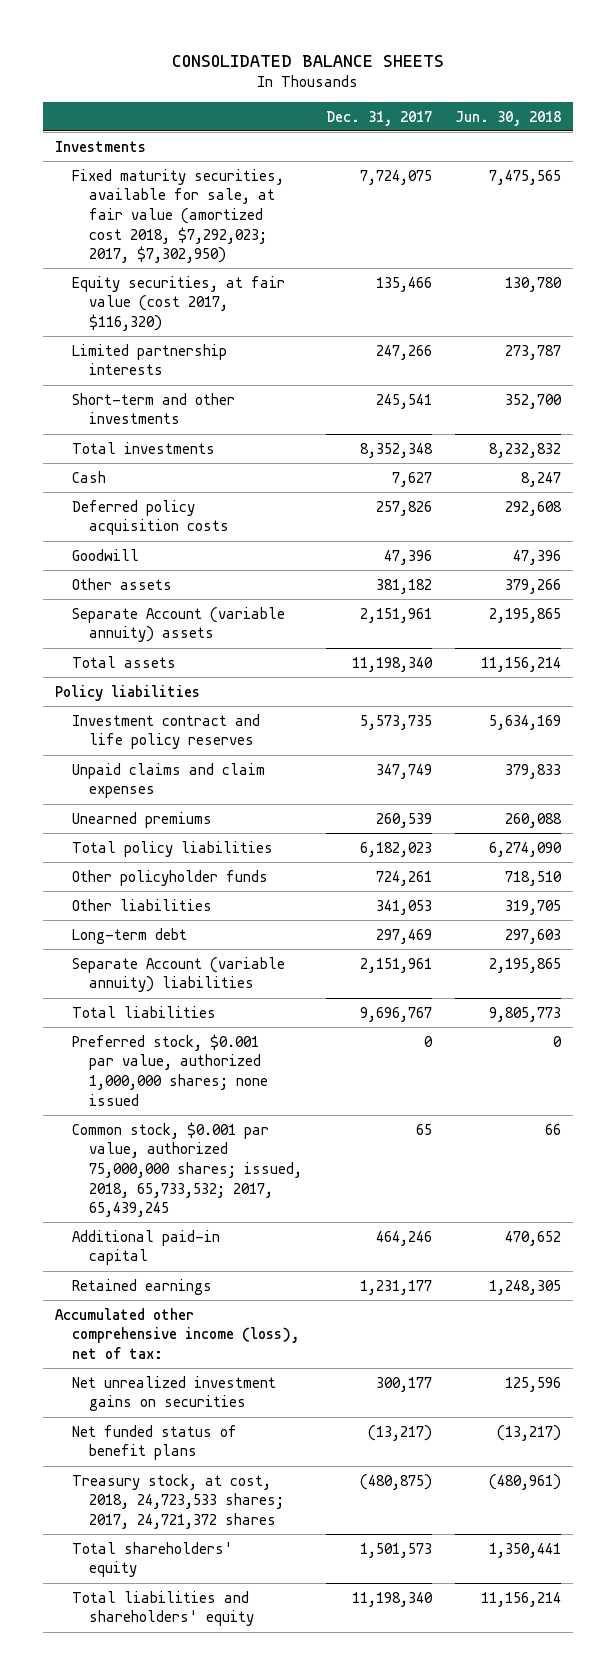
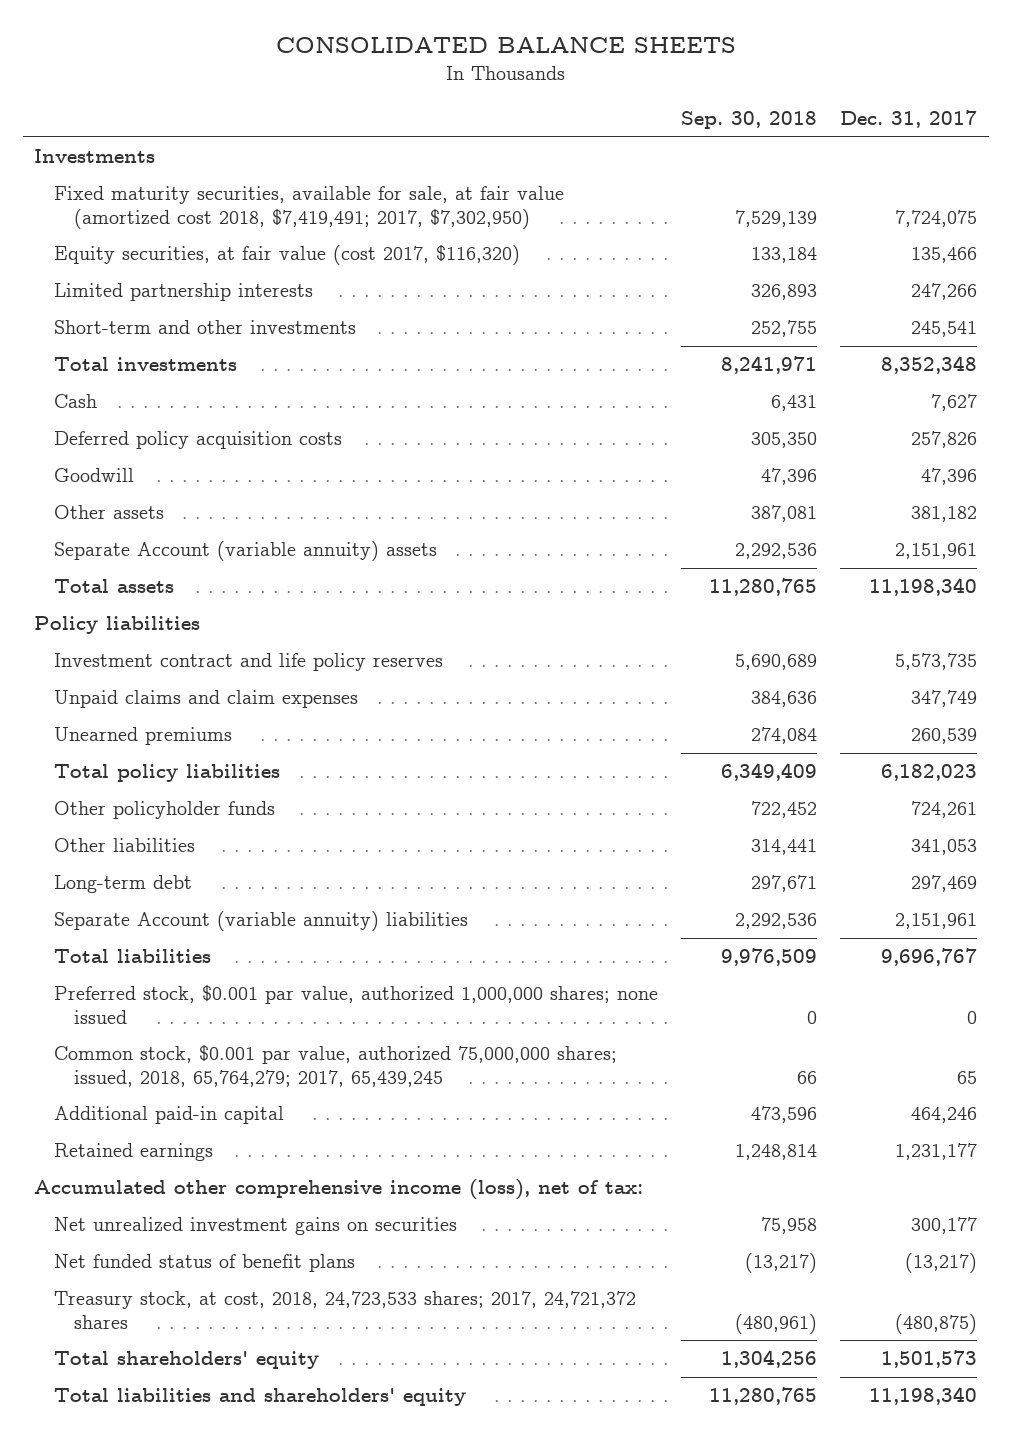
- | Dec. 31, 2017 | Jun. 30, 2018
+ | Sep. 30, 2018 | Dec. 31, 2017
- Fixed maturity securities, available for sale, at fair value (amortized cost 2018, $7,292,023; 2017, $7,302,950) | 7,724,075 | 7,475,565
+ Fixed maturity securities, available for sale, at fair value (amortized cost 2018, $7,419,491; 2017, $7,302,950) | 7,529,139 | 7,724,075
- Common stock, $0.001 par value, authorized 75,000,000 shares; issued, 2018, 65,733,532; 2017, 65,439,245 | 65 | 66
+ Common stock, $0.001 par value, authorized 75,000,000 shares; issued, 2018, 65,764,279; 2017, 65,439,245 | 66 | 65

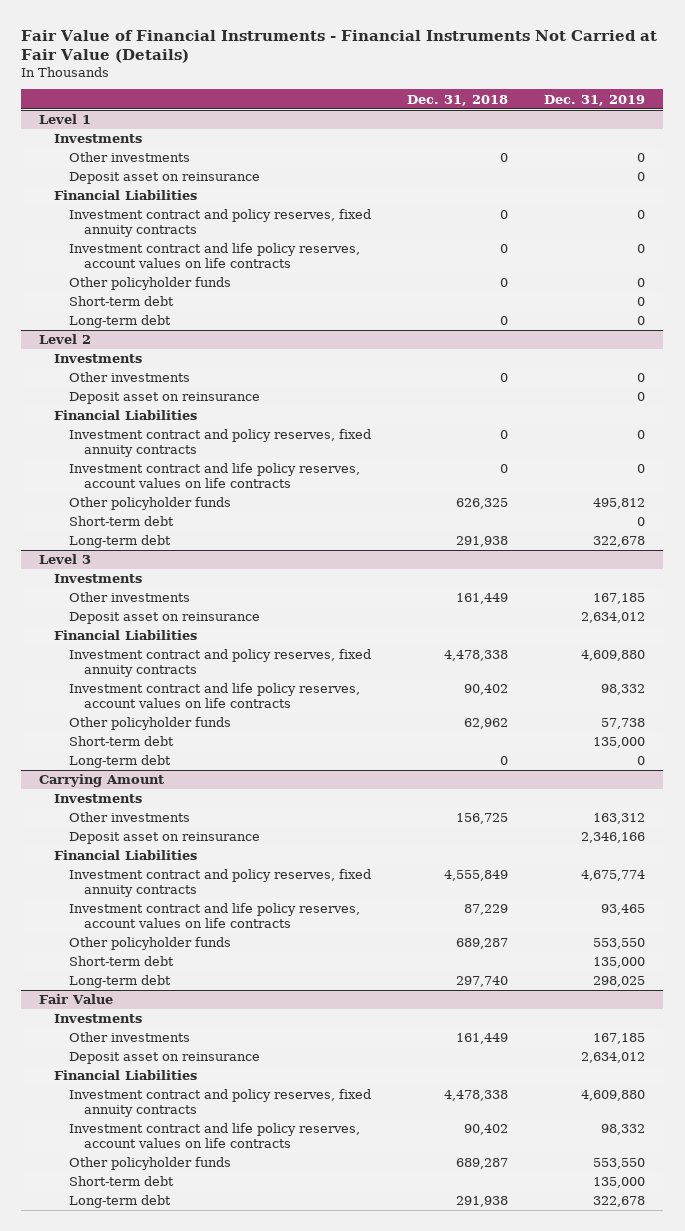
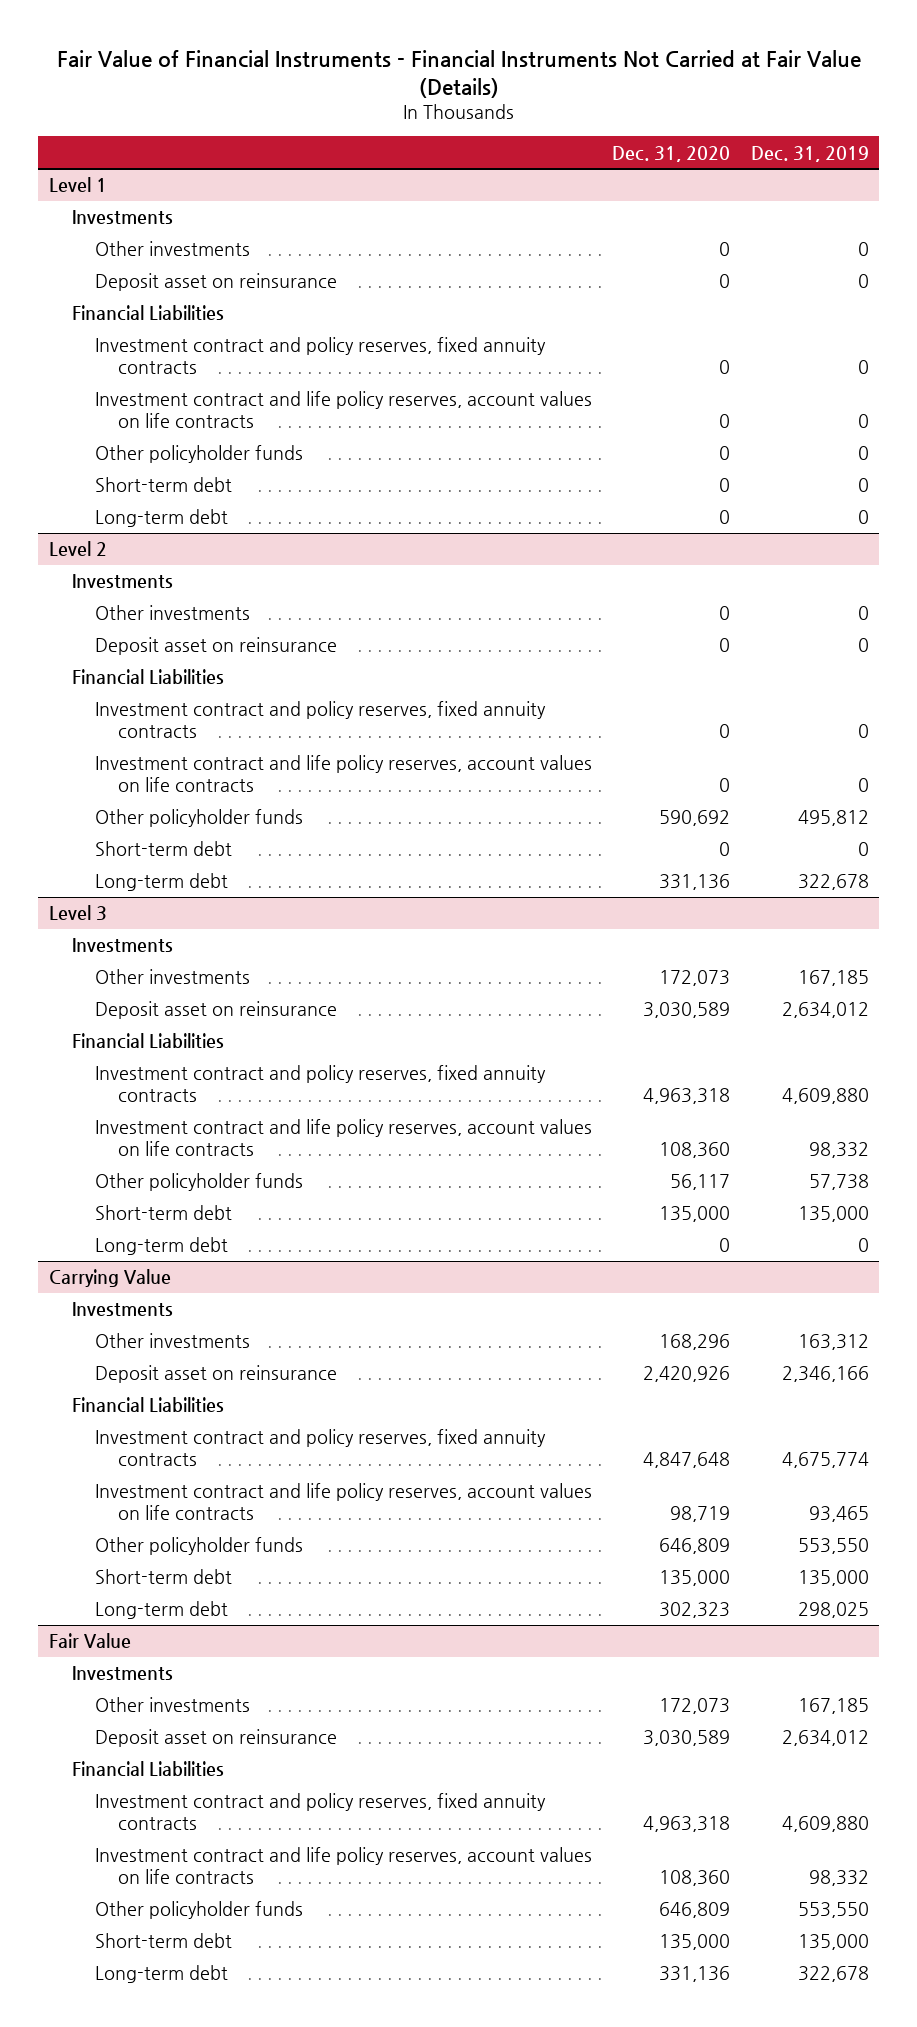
- | Dec. 31, 2018 | Dec. 31, 2019
+ | Dec. 31, 2020 | Dec. 31, 2019
- Carrying Amount
+ Carrying Value

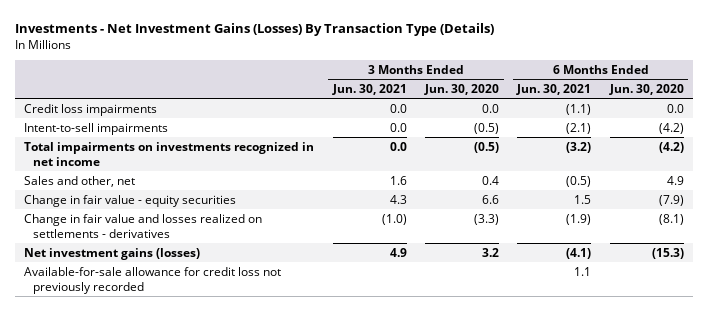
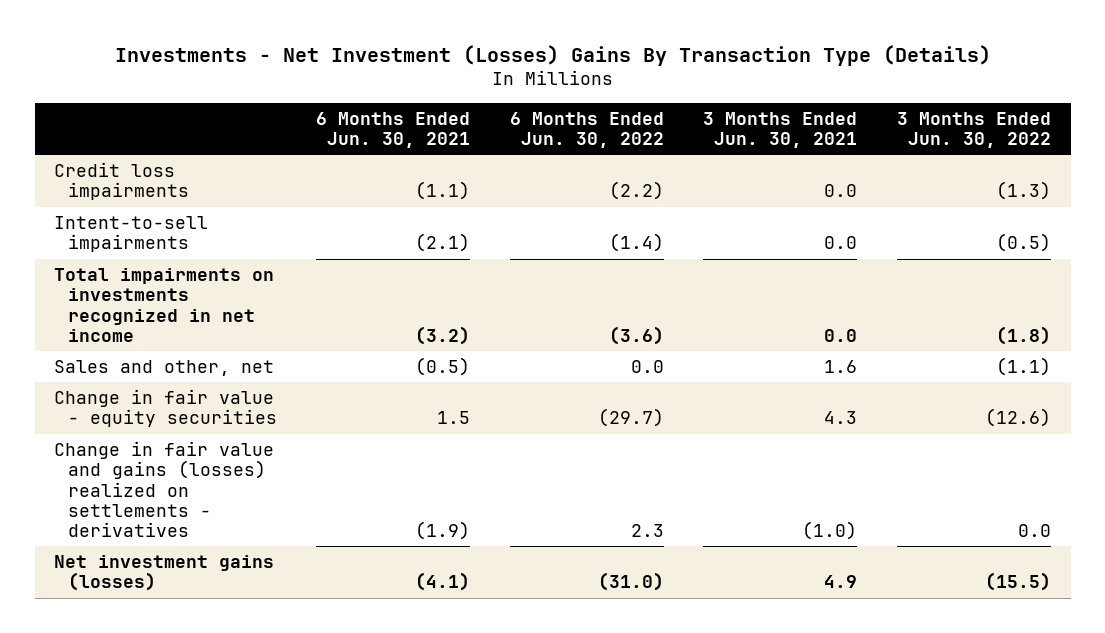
- Investments - Net Investment Gains (Losses) By Transaction Type (Details)
+ Investments - Net Investment (Losses) Gains By Transaction Type (Details)
- | 3 Months Ended Jun. 30, 2021 | 3 Months Ended Jun. 30, 2020 | 6 Months Ended Jun. 30, 2021 | 6 Months Ended Jun. 30, 2020
+ | 6 Months Ended Jun. 30, 2021 | 6 Months Ended Jun. 30, 2022 | 3 Months Ended Jun. 30, 2021 | 3 Months Ended Jun. 30, 2022
- Change in fair value and losses realized on settlements - derivatives | (1.0) | (3.3) | (1.9) | (8.1)
+ Change in fair value and gains (losses) realized on settlements - derivatives | (1.9) | 2.3 | (1.0) | 0.0
- Available-for-sale allowance for credit loss not previously recorded | | | 1.1 |

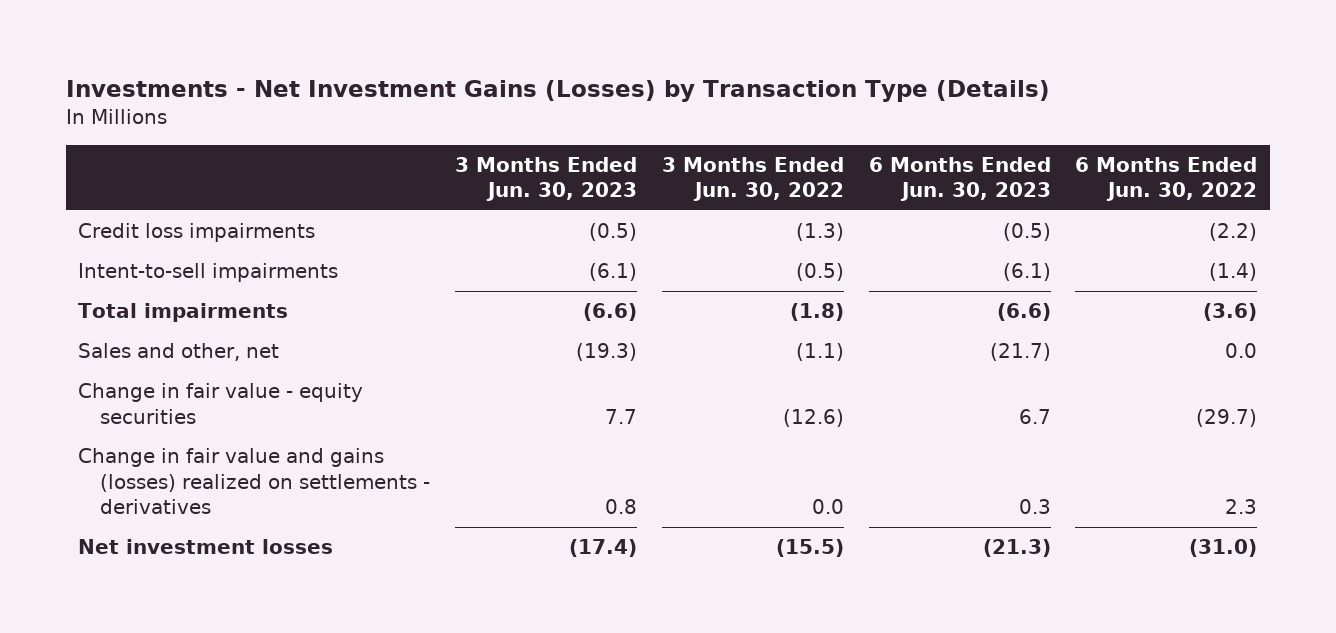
- Investments - Net Investment (Losses) Gains By Transaction Type (Details)
+ Investments - Net Investment Gains (Losses) by Transaction Type (Details)
- | 6 Months Ended Jun. 30, 2021 | 6 Months Ended Jun. 30, 2022 | 3 Months Ended Jun. 30, 2021 | 3 Months Ended Jun. 30, 2022
+ | 3 Months Ended Jun. 30, 2023 | 3 Months Ended Jun. 30, 2022 | 6 Months Ended Jun. 30, 2023 | 6 Months Ended Jun. 30, 2022
- Total impairments on investments recognized in net income | (3.2) | (3.6) | 0.0 | (1.8)
+ Total impairments | (6.6) | (1.8) | (6.6) | (3.6)
- Net investment gains (losses) | (4.1) | (31.0) | 4.9 | (15.5)
+ Net investment losses | (17.4) | (15.5) | (21.3) | (31.0)

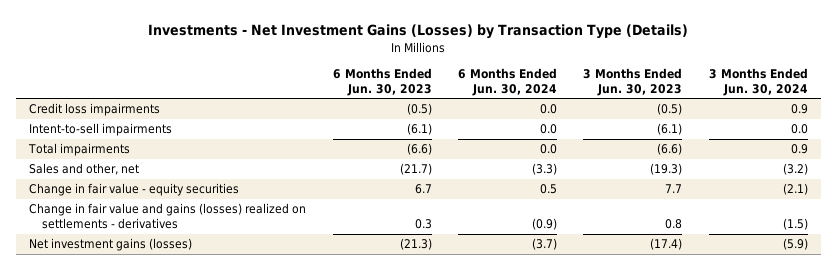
- | 3 Months Ended Jun. 30, 2023 | 3 Months Ended Jun. 30, 2022 | 6 Months Ended Jun. 30, 2023 | 6 Months Ended Jun. 30, 2022
+ | 6 Months Ended Jun. 30, 2023 | 6 Months Ended Jun. 30, 2024 | 3 Months Ended Jun. 30, 2023 | 3 Months Ended Jun. 30, 2024
- Net investment losses | (17.4) | (15.5) | (21.3) | (31.0)
+ Net investment gains (losses) | (21.3) | (3.7) | (17.4) | (5.9)

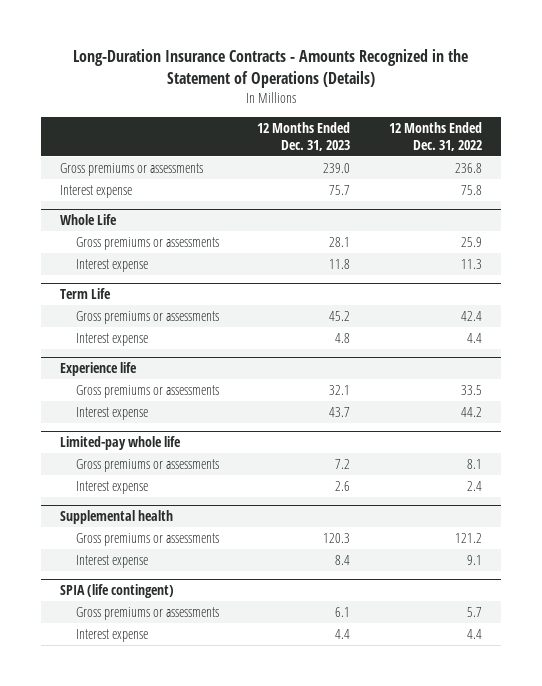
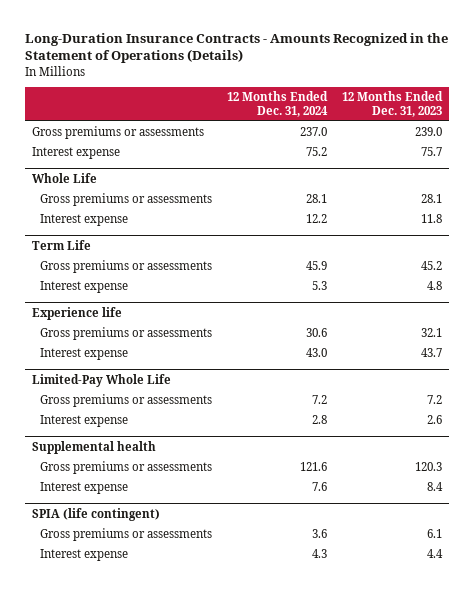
- | 12 Months Ended Dec. 31, 2023 | 12 Months Ended Dec. 31, 2022
+ | 12 Months Ended Dec. 31, 2024 | 12 Months Ended Dec. 31, 2023
- Limited-pay whole life
+ Limited-Pay Whole Life

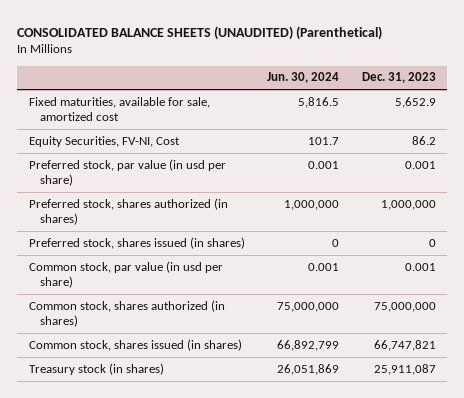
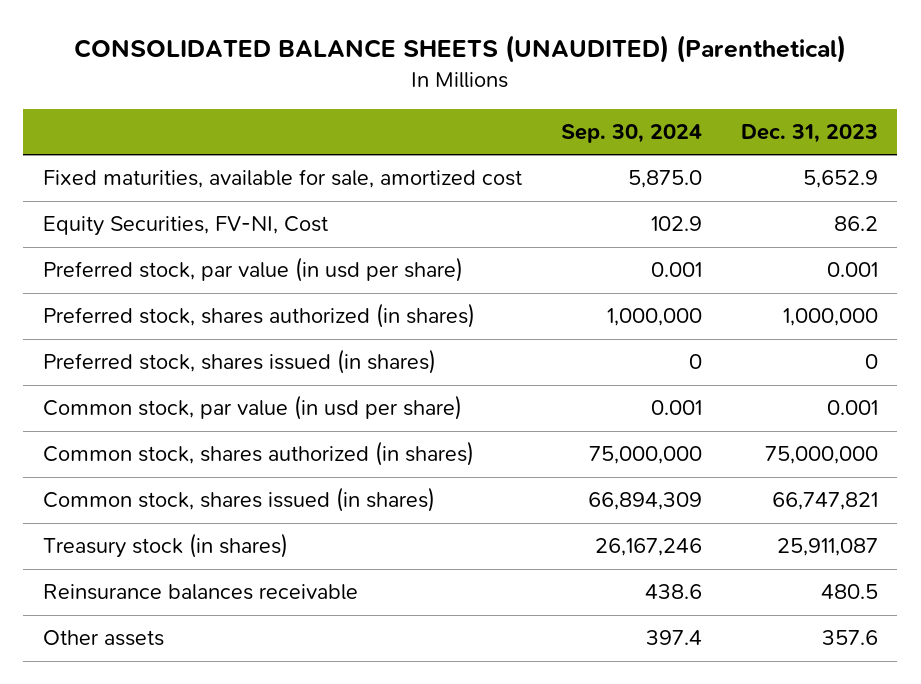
- | Jun. 30, 2024 | Dec. 31, 2023
+ | Sep. 30, 2024 | Dec. 31, 2023
+ Reinsurance balances receivable | 438.6 | 480.5
+ Other assets | 397.4 | 357.6

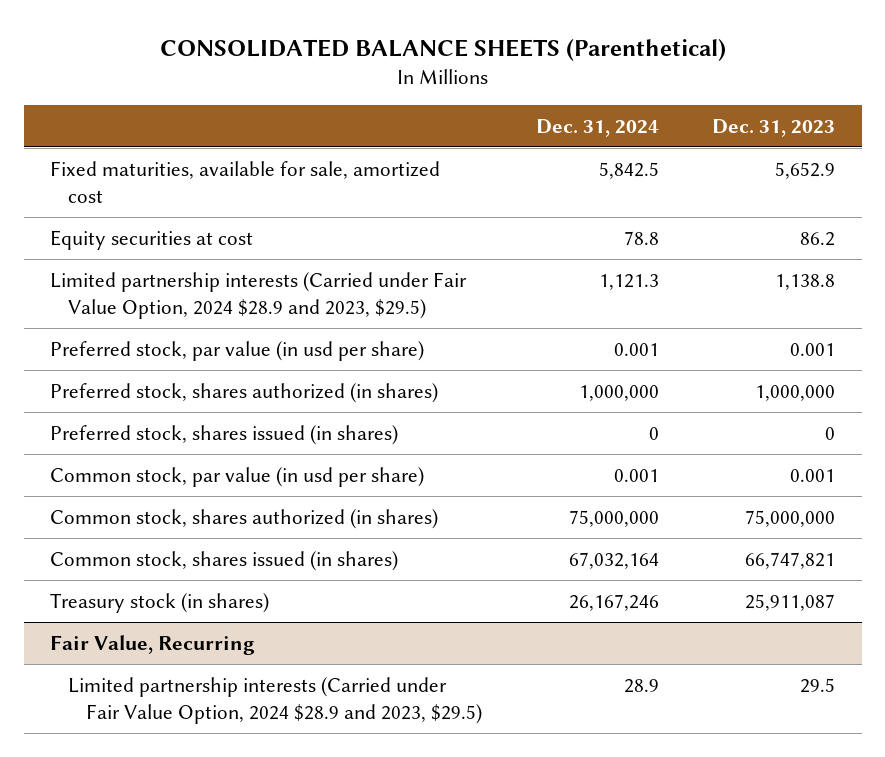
- CONSOLIDATED BALANCE SHEETS (UNAUDITED) (Parenthetical)
+ CONSOLIDATED BALANCE SHEETS (Parenthetical)
- | Sep. 30, 2024 | Dec. 31, 2023
+ | Dec. 31, 2024 | Dec. 31, 2023
- Equity Securities, FV-NI, Cost | 102.9 | 86.2
+ Equity securities at cost | 78.8 | 86.2
+ Limited partnership interests (Carried under Fair Value Option, 2024 $28.9 and 2023, $29.5) | 1,121.3 | 1,138.8
- Reinsurance balances receivable | 438.6 | 480.5
- Other assets | 397.4 | 357.6
+ Fair Value, Recurring
+ Limited partnership interests (Carried under Fair Value Option, 2024 $28.9 and 2023, $29.5) | 28.9 | 29.5

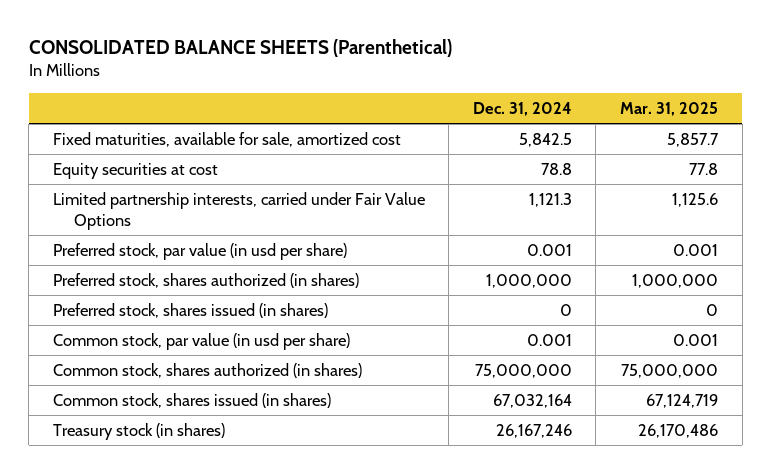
- | Dec. 31, 2024 | Dec. 31, 2023
+ | Dec. 31, 2024 | Mar. 31, 2025
- Limited partnership interests (Carried under Fair Value Option, 2024 $28.9 and 2023, $29.5) | 1,121.3 | 1,138.8
+ Limited partnership interests, carried under Fair Value Options | 1,121.3 | 1,125.6
- Fair Value, Recurring
- Limited partnership interests (Carried under Fair Value Option, 2024 $28.9 and 2023, $29.5) | 28.9 | 29.5

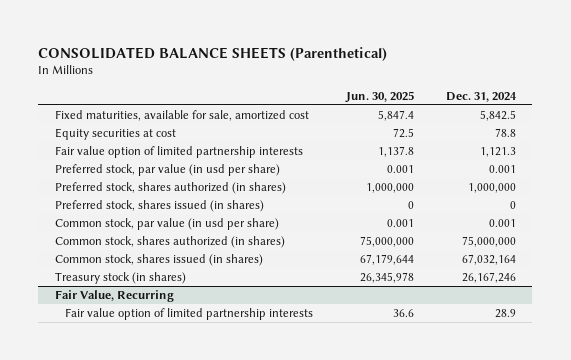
- | Dec. 31, 2024 | Mar. 31, 2025
+ | Jun. 30, 2025 | Dec. 31, 2024
- Limited partnership interests, carried under Fair Value Options | 1,121.3 | 1,125.6
+ Fair value option of limited partnership interests | 1,137.8 | 1,121.3
+ Fair Value, Recurring
+ Fair value option of limited partnership interests | 36.6 | 28.9

